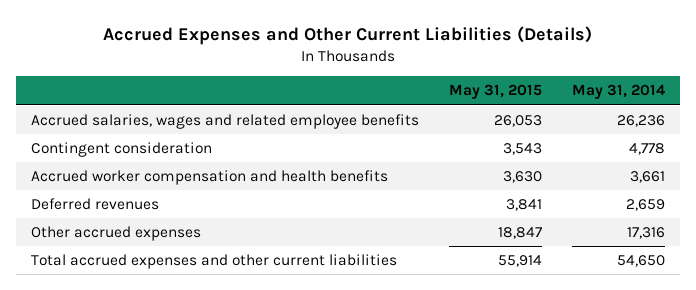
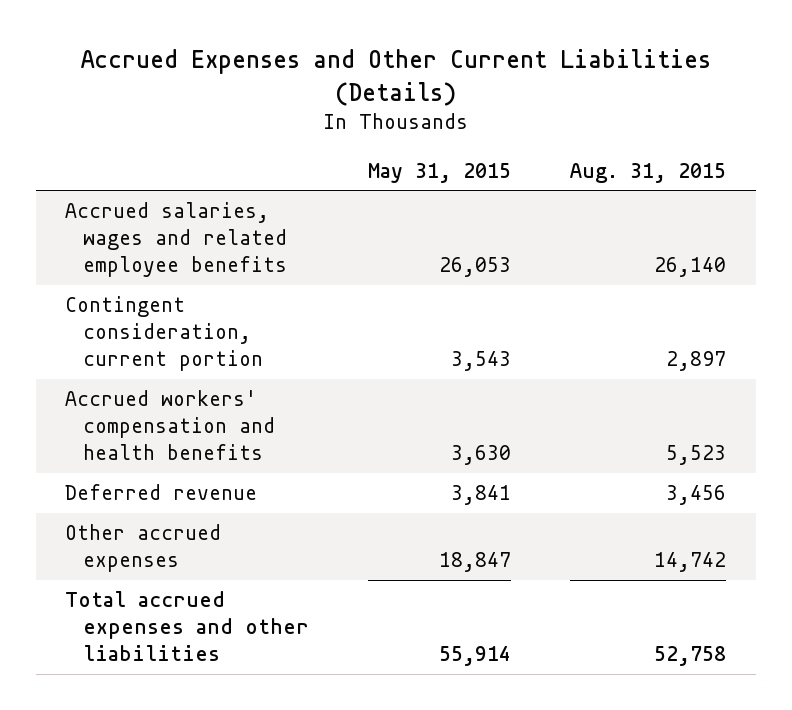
- | May 31, 2015 | May 31, 2014
+ | May 31, 2015 | Aug. 31, 2015
- Contingent consideration | 3,543 | 4,778
- Accrued worker compensation and health benefits | 3,630 | 3,661
- Deferred revenues | 3,841 | 2,659
+ Contingent consideration, current portion | 3,543 | 2,897
+ Accrued workers' compensation and health benefits | 3,630 | 5,523
+ Deferred revenue | 3,841 | 3,456
- Total accrued expenses and other current liabilities | 55,914 | 54,650
+ Total accrued expenses and other liabilities | 55,914 | 52,758

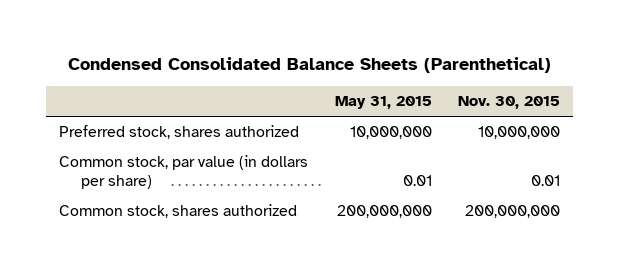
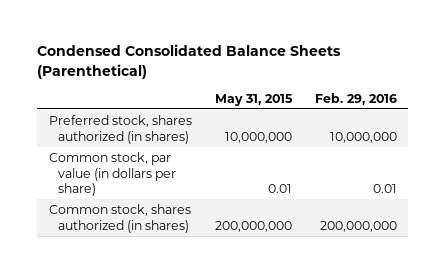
- | May 31, 2015 | Nov. 30, 2015
+ | May 31, 2015 | Feb. 29, 2016
- Preferred stock, shares authorized | 10,000,000 | 10,000,000
+ Preferred stock, shares authorized (in shares) | 10,000,000 | 10,000,000
- Common stock, shares authorized | 200,000,000 | 200,000,000
+ Common stock, shares authorized (in shares) | 200,000,000 | 200,000,000

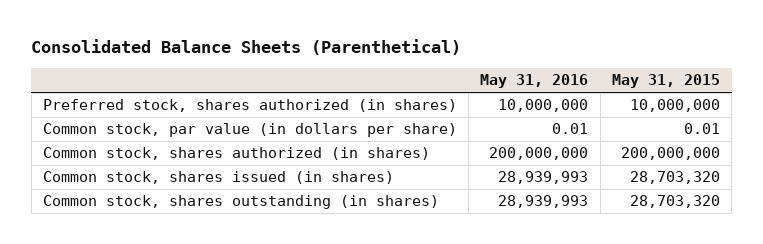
- Condensed Consolidated Balance Sheets (Parenthetical)
+ Consolidated Balance Sheets (Parenthetical)
- | May 31, 2015 | Feb. 29, 2016
+ | May 31, 2016 | May 31, 2015
+ Common stock, shares issued (in shares) | 28,939,993 | 28,703,320
+ Common stock, shares outstanding (in shares) | 28,939,993 | 28,703,320

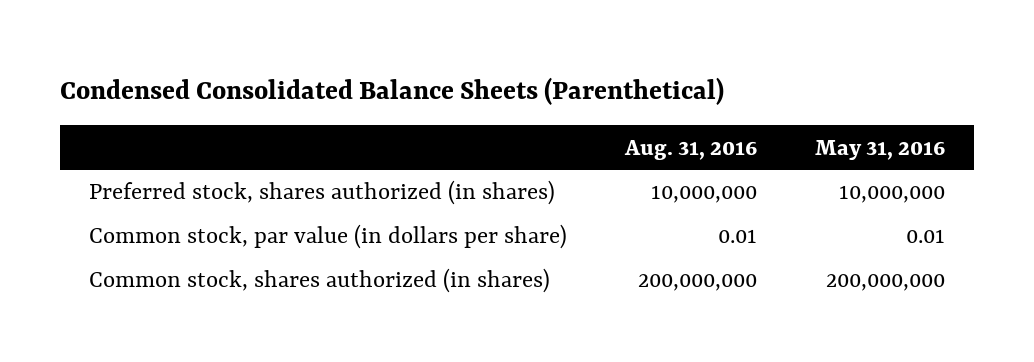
- Consolidated Balance Sheets (Parenthetical)
+ Condensed Consolidated Balance Sheets (Parenthetical)
- | May 31, 2016 | May 31, 2015
+ | Aug. 31, 2016 | May 31, 2016
- Common stock, shares issued (in shares) | 28,939,993 | 28,703,320
- Common stock, shares outstanding (in shares) | 28,939,993 | 28,703,320

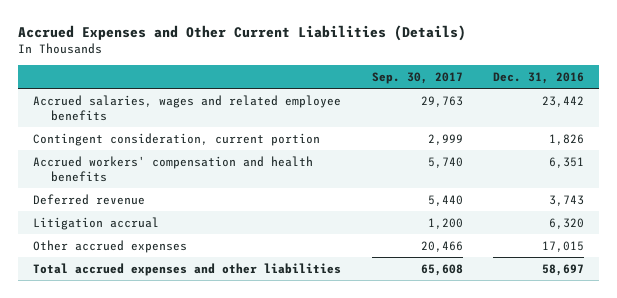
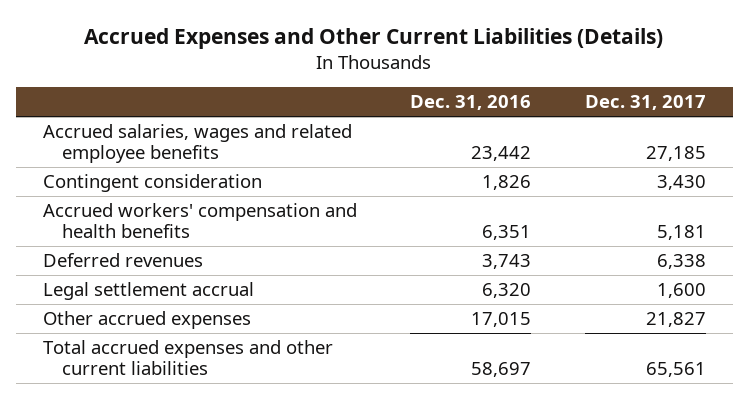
- | Sep. 30, 2017 | Dec. 31, 2016
+ | Dec. 31, 2016 | Dec. 31, 2017
- Contingent consideration, current portion | 2,999 | 1,826
+ Contingent consideration | 1,826 | 3,430
- Deferred revenue | 5,440 | 3,743
- Litigation accrual | 1,200 | 6,320
+ Deferred revenues | 3,743 | 6,338
+ Legal settlement accrual | 6,320 | 1,600
- Total accrued expenses and other liabilities | 65,608 | 58,697
+ Total accrued expenses and other current liabilities | 58,697 | 65,561

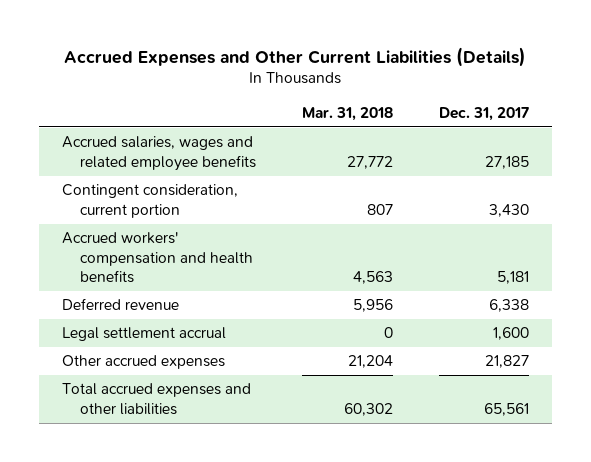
- | Dec. 31, 2016 | Dec. 31, 2017
+ | Mar. 31, 2018 | Dec. 31, 2017
- Contingent consideration | 1,826 | 3,430
+ Contingent consideration, current portion | 807 | 3,430
- Deferred revenues | 3,743 | 6,338
+ Deferred revenue | 5,956 | 6,338
- Total accrued expenses and other current liabilities | 58,697 | 65,561
+ Total accrued expenses and other liabilities | 60,302 | 65,561

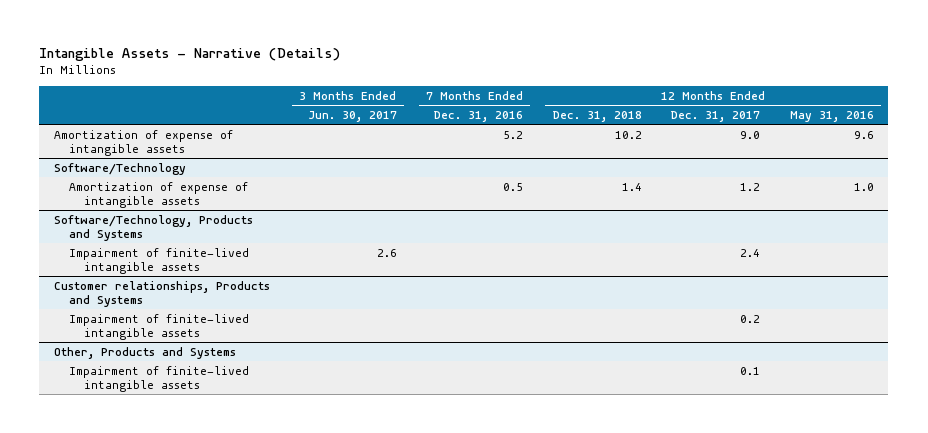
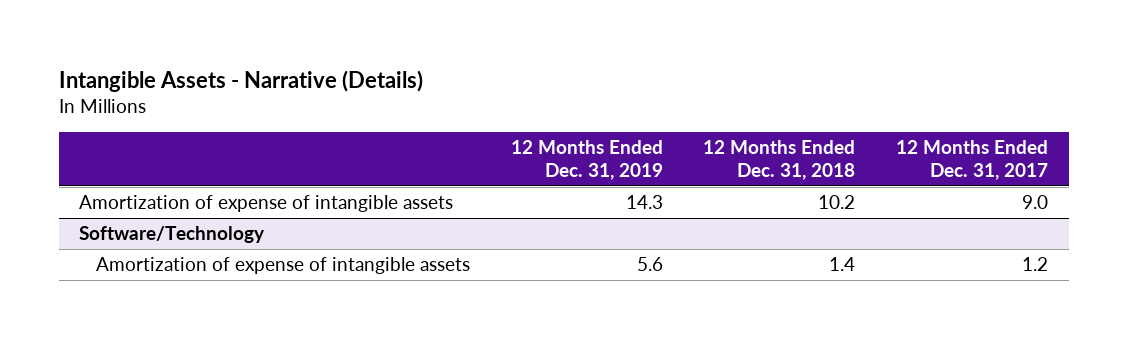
- | 3 Months Ended Jun. 30, 2017 | 7 Months Ended Dec. 31, 2016 | 12 Months Ended Dec. 31, 2018 | 12 Months Ended Dec. 31, 2017 | 12 Months Ended May 31, 2016
+ | 12 Months Ended Dec. 31, 2019 | 12 Months Ended Dec. 31, 2018 | 12 Months Ended Dec. 31, 2017
- Software/Technology, Products and Systems
- Impairment of finite-lived intangible assets | 2.6 | | | 2.4 |
- Customer relationships, Products and Systems
- Impairment of finite-lived intangible assets | | | | 0.2 |
- Other, Products and Systems
- Impairment of finite-lived intangible assets | | | | 0.1 |

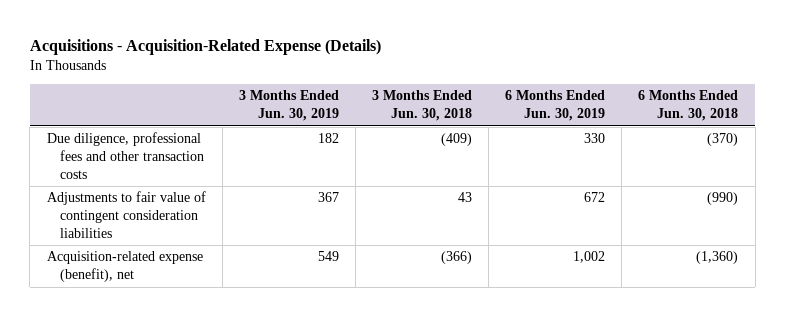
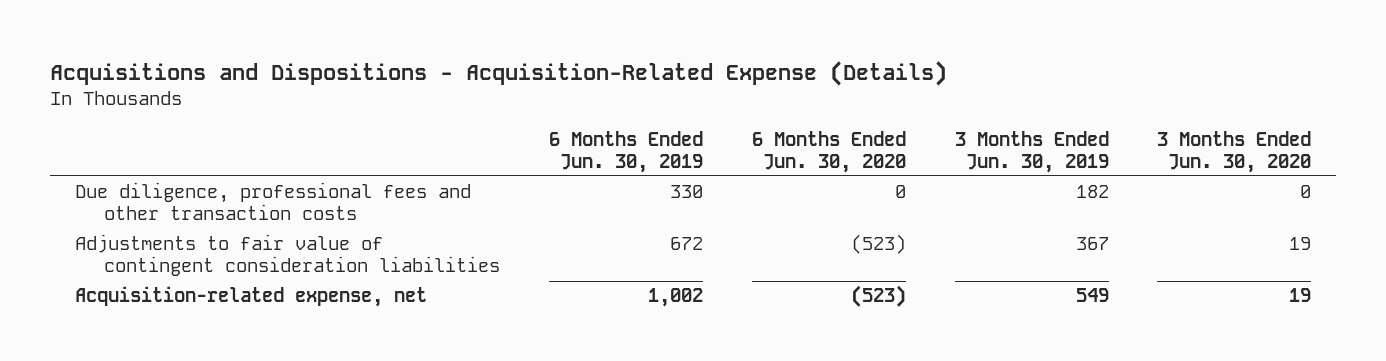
- Acquisitions - Acquisition-Related Expense (Details)
+ Acquisitions and Dispositions - Acquisition-Related Expense (Details)
- | 3 Months Ended Jun. 30, 2019 | 3 Months Ended Jun. 30, 2018 | 6 Months Ended Jun. 30, 2019 | 6 Months Ended Jun. 30, 2018
+ | 6 Months Ended Jun. 30, 2019 | 6 Months Ended Jun. 30, 2020 | 3 Months Ended Jun. 30, 2019 | 3 Months Ended Jun. 30, 2020
- Acquisition-related expense (benefit), net | 549 | (366) | 1,002 | (1,360)
+ Acquisition-related expense, net | 1,002 | (523) | 549 | 19

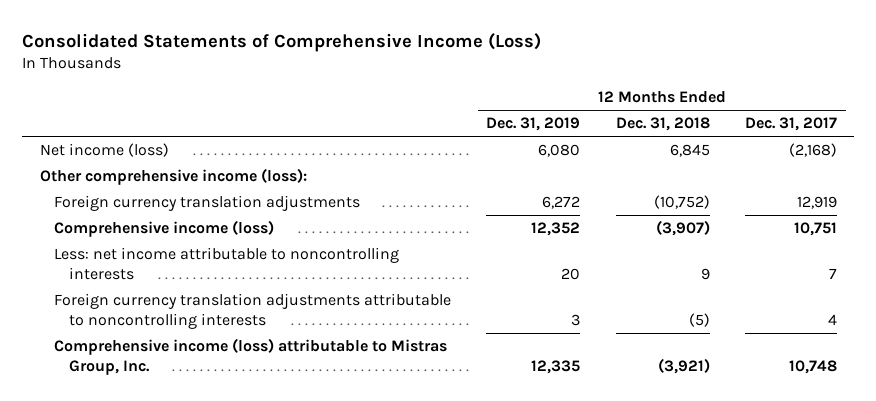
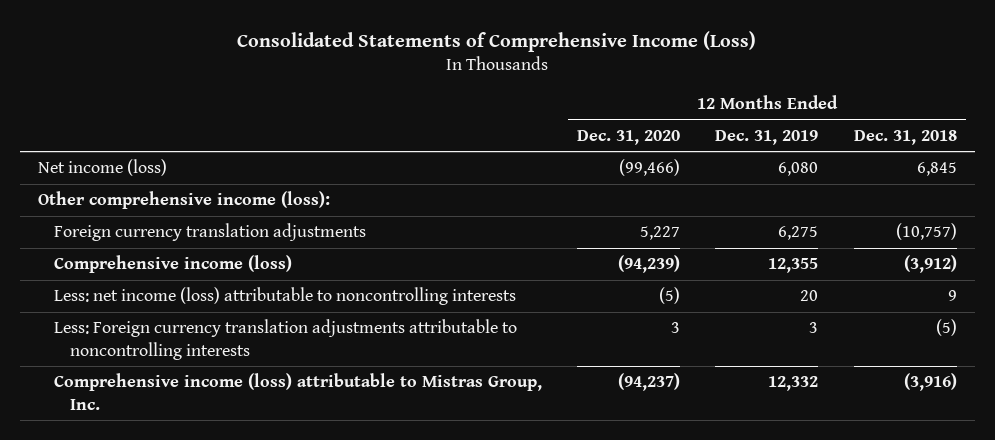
- | 12 Months Ended Dec. 31, 2019 | 12 Months Ended Dec. 31, 2018 | 12 Months Ended Dec. 31, 2017
+ | 12 Months Ended Dec. 31, 2020 | 12 Months Ended Dec. 31, 2019 | 12 Months Ended Dec. 31, 2018
- Foreign currency translation adjustments | 6,272 | (10,752) | 12,919
- Comprehensive income (loss) | 12,352 | (3,907) | 10,751
- Less: net income attributable to noncontrolling interests | 20 | 9 | 7
- Foreign currency translation adjustments attributable to noncontrolling interests | 3 | (5) | 4
- Comprehensive income (loss) attributable to Mistras Group, Inc. | 12,335 | (3,921) | 10,748
+ Foreign currency translation adjustments | 5,227 | 6,275 | (10,757)
+ Comprehensive income (loss) | (94,239) | 12,355 | (3,912)
+ Less: net income (loss) attributable to noncontrolling interests | (5) | 20 | 9
+ Less: Foreign currency translation adjustments attributable to noncontrolling interests | 3 | 3 | (5)
+ Comprehensive income (loss) attributable to Mistras Group, Inc. | (94,237) | 12,332 | (3,916)

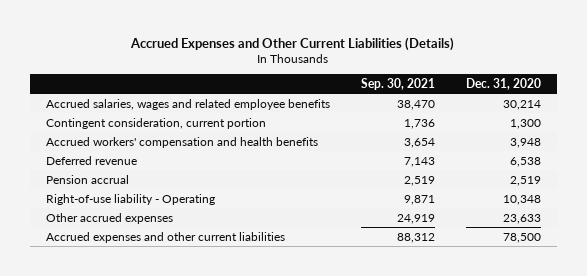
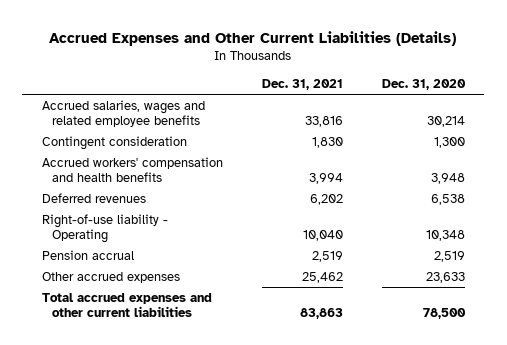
- | Sep. 30, 2021 | Dec. 31, 2020
+ | Dec. 31, 2021 | Dec. 31, 2020
- Contingent consideration, current portion | 1,736 | 1,300
+ Contingent consideration | 1,830 | 1,300
- Deferred revenue | 7,143 | 6,538
+ Deferred revenues | 6,202 | 6,538
moved down: Pension accrual | 2,519 | 2,519
- Accrued expenses and other current liabilities | 88,312 | 78,500
+ Total accrued expenses and other current liabilities | 83,863 | 78,500

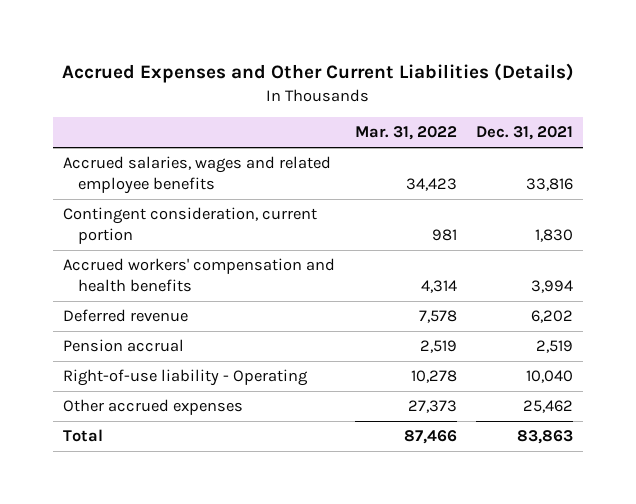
- | Dec. 31, 2021 | Dec. 31, 2020
+ | Mar. 31, 2022 | Dec. 31, 2021
- Contingent consideration | 1,830 | 1,300
+ Contingent consideration, current portion | 981 | 1,830
- Deferred revenues | 6,202 | 6,538
+ Deferred revenue | 7,578 | 6,202
moved down: Right-of-use liability - Operating | 10,278 | 10,040
- Total accrued expenses and other current liabilities | 83,863 | 78,500
+ Total | 87,466 | 83,863

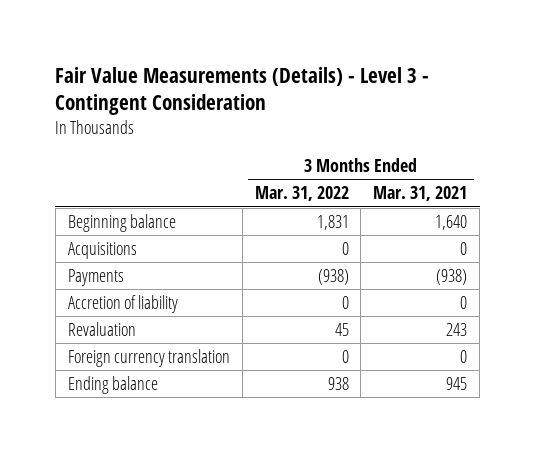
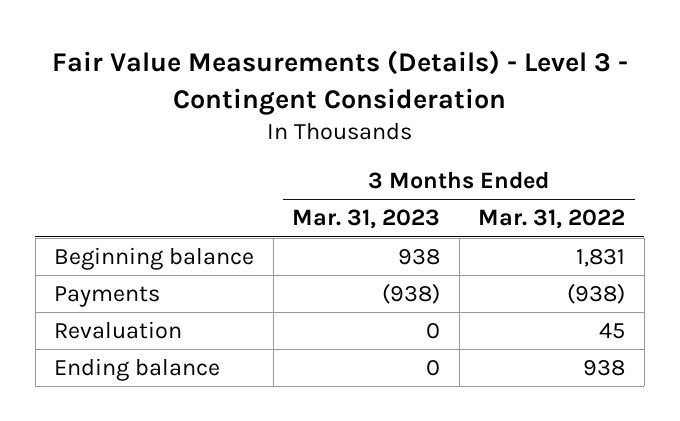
- | 3 Months Ended Mar. 31, 2022 | 3 Months Ended Mar. 31, 2021
+ | 3 Months Ended Mar. 31, 2023 | 3 Months Ended Mar. 31, 2022
- Acquisitions | 0 | 0
- Accretion of liability | 0 | 0
- Foreign currency translation | 0 | 0

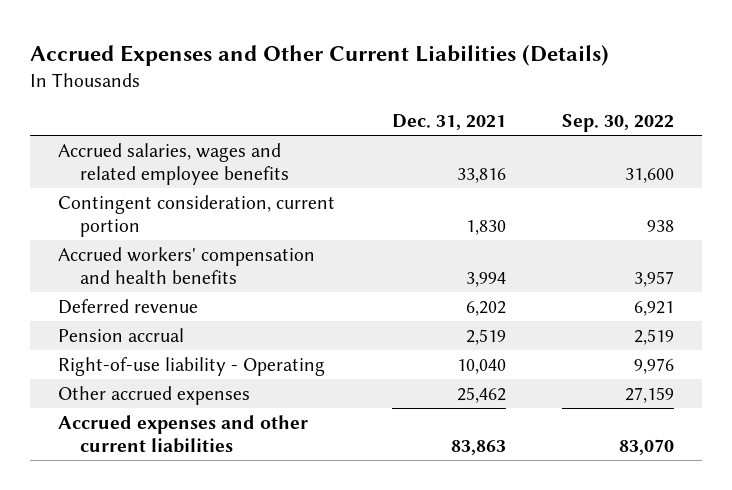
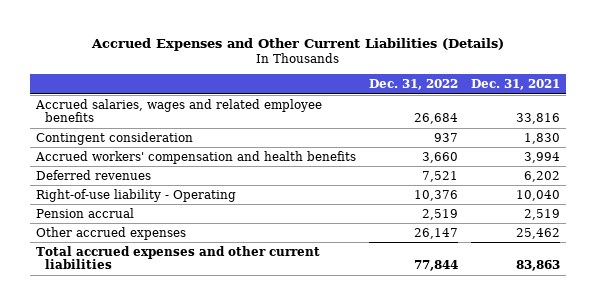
- | Dec. 31, 2021 | Sep. 30, 2022
+ | Dec. 31, 2022 | Dec. 31, 2021
- Contingent consideration, current portion | 1,830 | 938
+ Contingent consideration | 937 | 1,830
- Deferred revenue | 6,202 | 6,921
+ Deferred revenues | 7,521 | 6,202
moved down: Pension accrual | 2,519 | 2,519
- Accrued expenses and other current liabilities | 83,863 | 83,070
+ Total accrued expenses and other current liabilities | 77,844 | 83,863

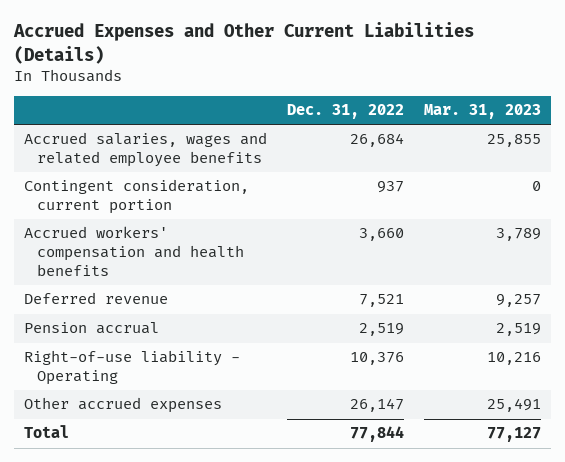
- | Dec. 31, 2022 | Dec. 31, 2021
+ | Dec. 31, 2022 | Mar. 31, 2023
- Contingent consideration | 937 | 1,830
+ Contingent consideration, current portion | 937 | 0
- Deferred revenues | 7,521 | 6,202
+ Deferred revenue | 7,521 | 9,257
moved down: Right-of-use liability - Operating | 10,376 | 10,216
- Total accrued expenses and other current liabilities | 77,844 | 83,863
+ Total | 77,844 | 77,127

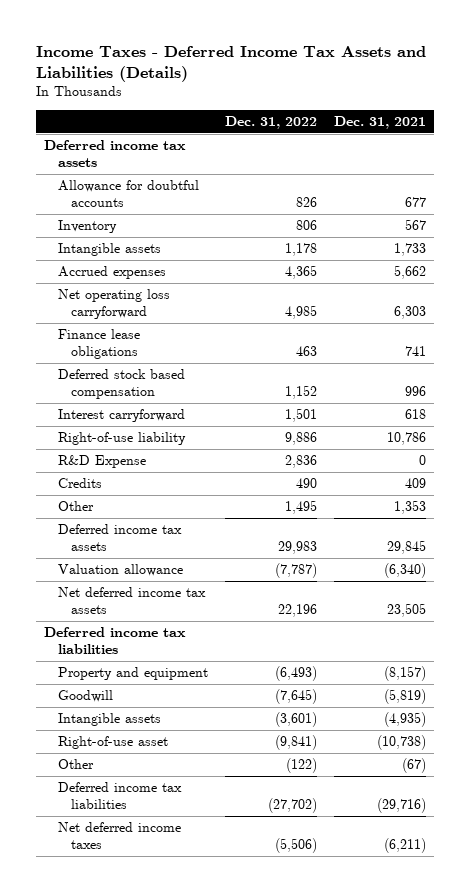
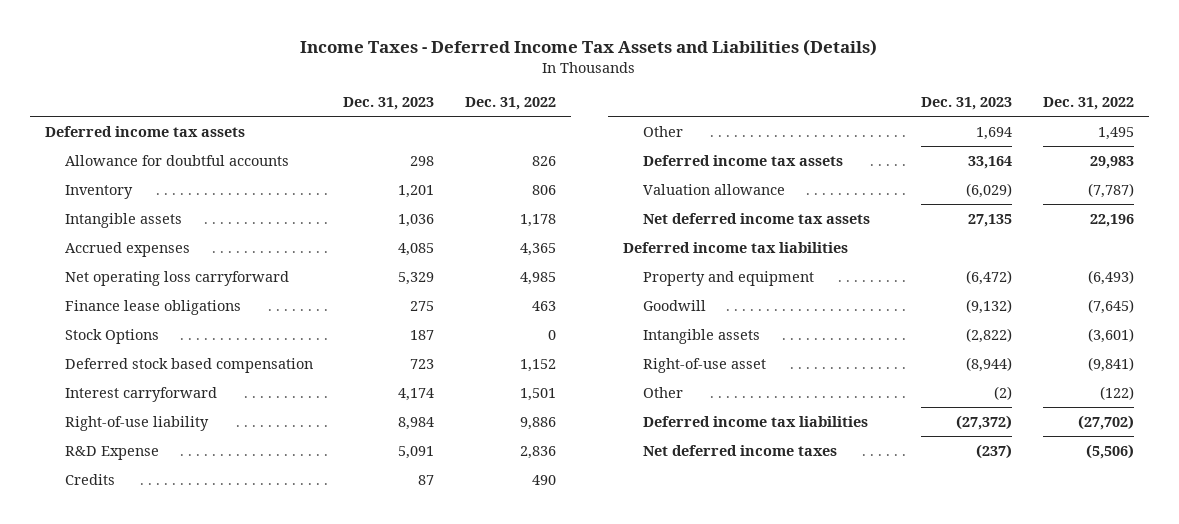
- | Dec. 31, 2022 | Dec. 31, 2021
+ | Dec. 31, 2023 | Dec. 31, 2022
+ Stock Options | 187 | 0

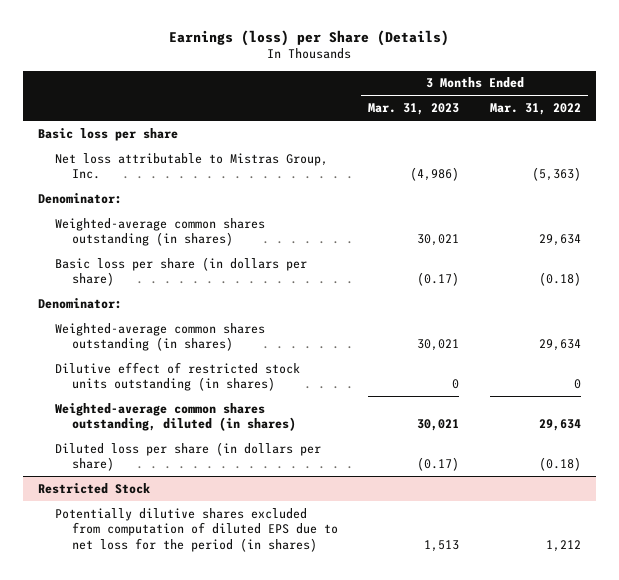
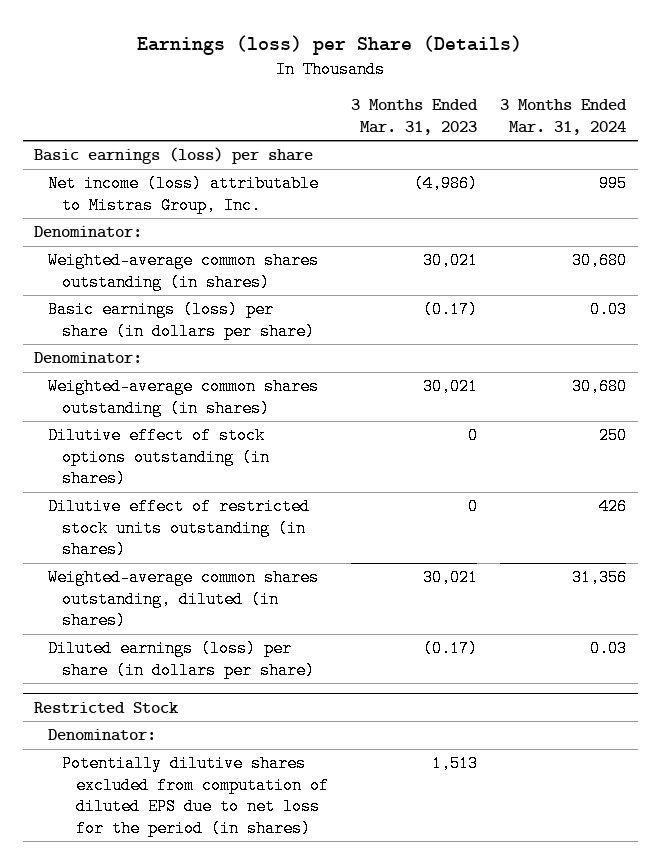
- | 3 Months Ended Mar. 31, 2023 | 3 Months Ended Mar. 31, 2022
+ | 3 Months Ended Mar. 31, 2023 | 3 Months Ended Mar. 31, 2024
- Basic loss per share
- Net loss attributable to Mistras Group, Inc. | (4,986) | (5,363)
+ Basic earnings (loss) per share
+ Net income (loss) attributable to Mistras Group, Inc. | (4,986) | 995
- Basic loss per share (in dollars per share) | (0.17) | (0.18)
+ Basic earnings (loss) per share (in dollars per share) | (0.17) | 0.03
+ Dilutive effect of stock options outstanding (in shares) | 0 | 250
- Diluted loss per share (in dollars per share) | (0.17) | (0.18)
+ Diluted earnings (loss) per share (in dollars per share) | (0.17) | 0.03
@ Restricted Stock
+ Denominator:

